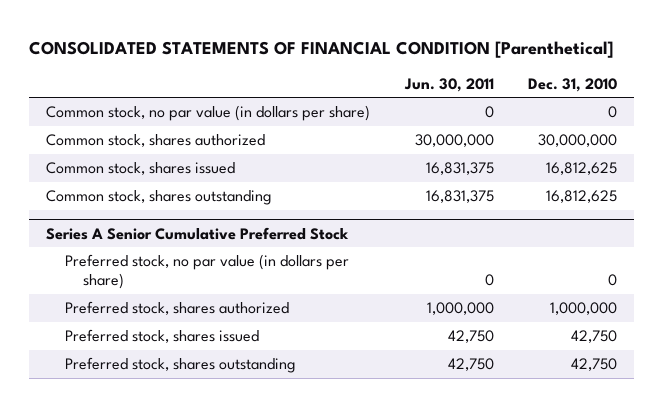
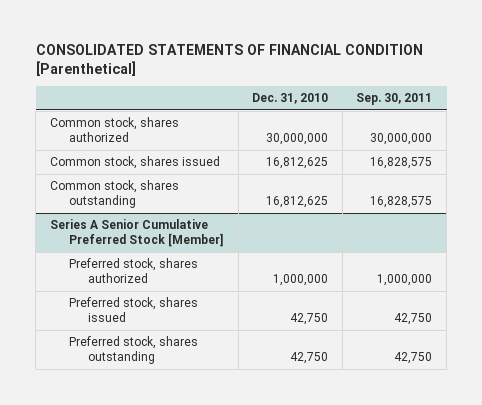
- | Jun. 30, 2011 | Dec. 31, 2010
+ | Dec. 31, 2010 | Sep. 30, 2011
- Common stock, no par value (in dollars per share) | 0 | 0
- Series A Senior Cumulative Preferred Stock
- Preferred stock, no par value (in dollars per share) | 0 | 0
+ Series A Senior Cumulative Preferred Stock [Member]

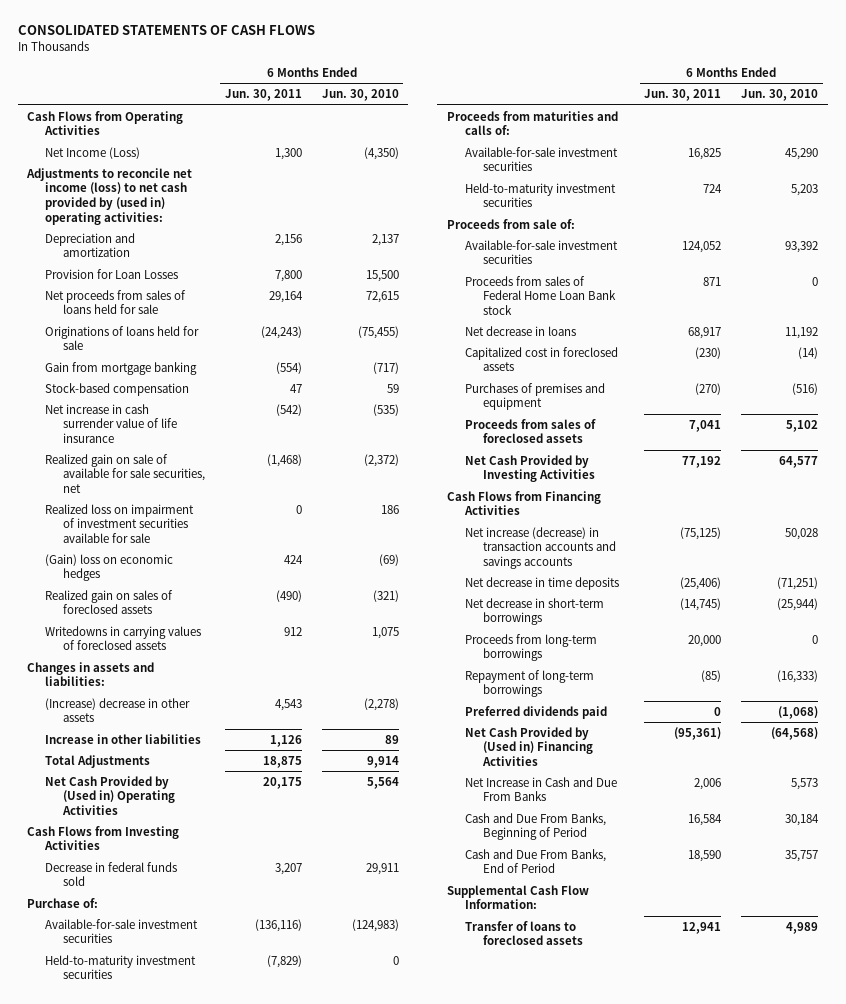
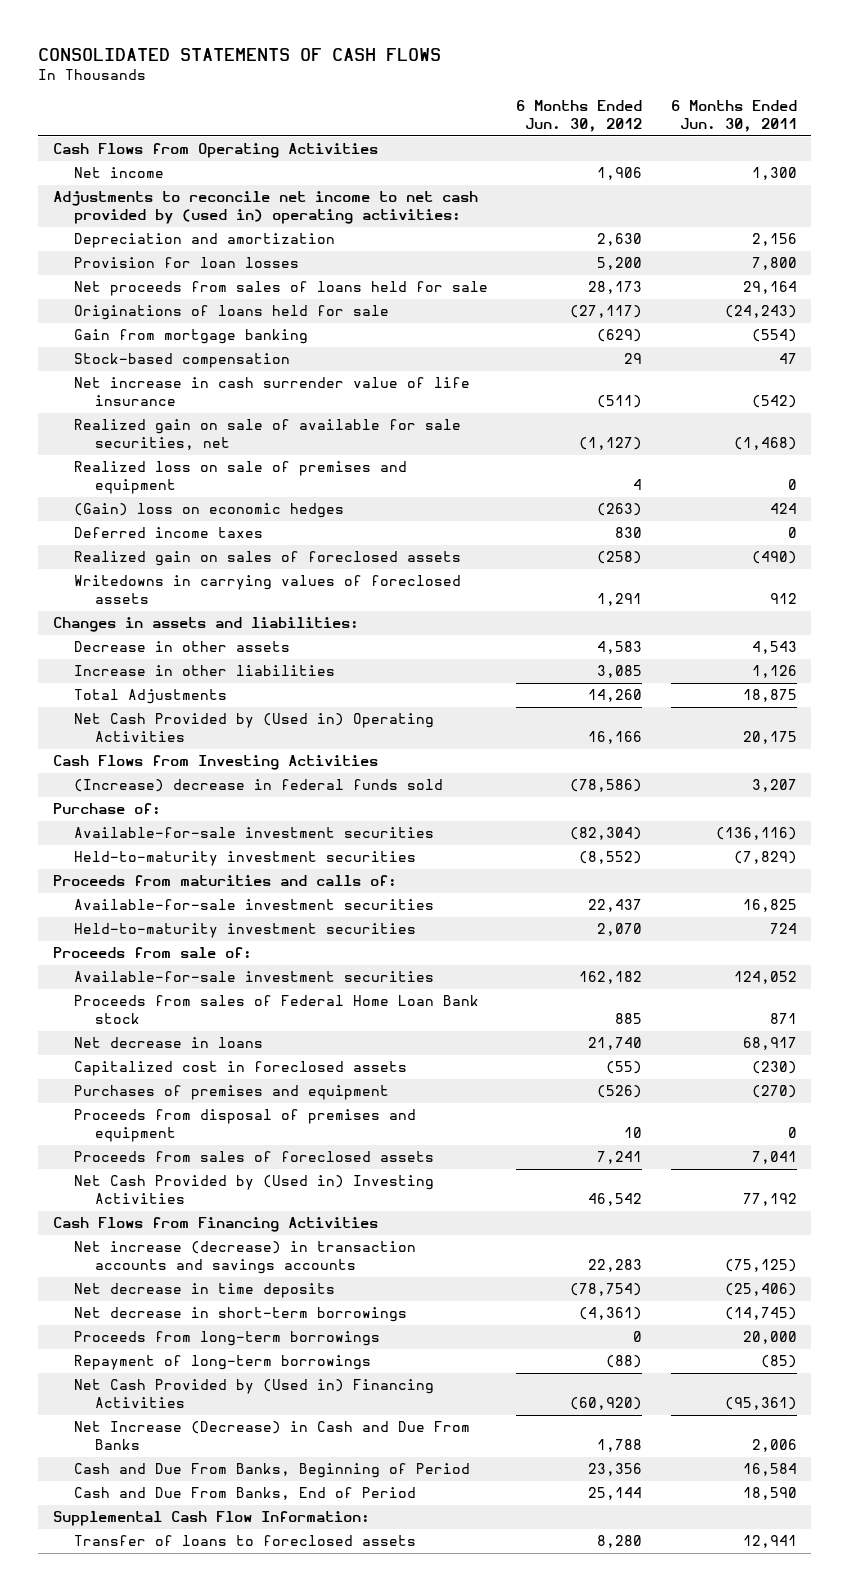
- | 6 Months Ended Jun. 30, 2011 | 6 Months Ended Jun. 30, 2010
+ | 6 Months Ended Jun. 30, 2012 | 6 Months Ended Jun. 30, 2011
- Net Income (Loss) | 1,300 | (4,350)
- Adjustments to reconcile net income (loss) to net cash provided by (used in) operating activities:
+ Net income | 1,906 | 1,300
+ Adjustments to reconcile net income to net cash provided by (used in) operating activities:
- Provision for Loan Losses | 7,800 | 15,500
+ Provision for loan losses | 5,200 | 7,800
- Realized loss on impairment of investment securities available for sale | 0 | 186
+ Realized loss on sale of premises and equipment | 4 | 0
+ Deferred income taxes | 830 | 0
- (Increase) decrease in other assets | 4,543 | (2,278)
+ Decrease in other assets | 4,583 | 4,543
- Decrease in federal funds sold | 3,207 | 29,911
+ (Increase) decrease in federal funds sold | (78,586) | 3,207
+ Proceeds from disposal of premises and equipment | 10 | 0
- Net Cash Provided by Investing Activities | 77,192 | 64,577
+ Net Cash Provided by (Used in) Investing Activities | 46,542 | 77,192
- Preferred dividends paid | 0 | (1,068)
- Net Increase in Cash and Due From Banks | 2,006 | 5,573
+ Net Increase (Decrease) in Cash and Due From Banks | 1,788 | 2,006

